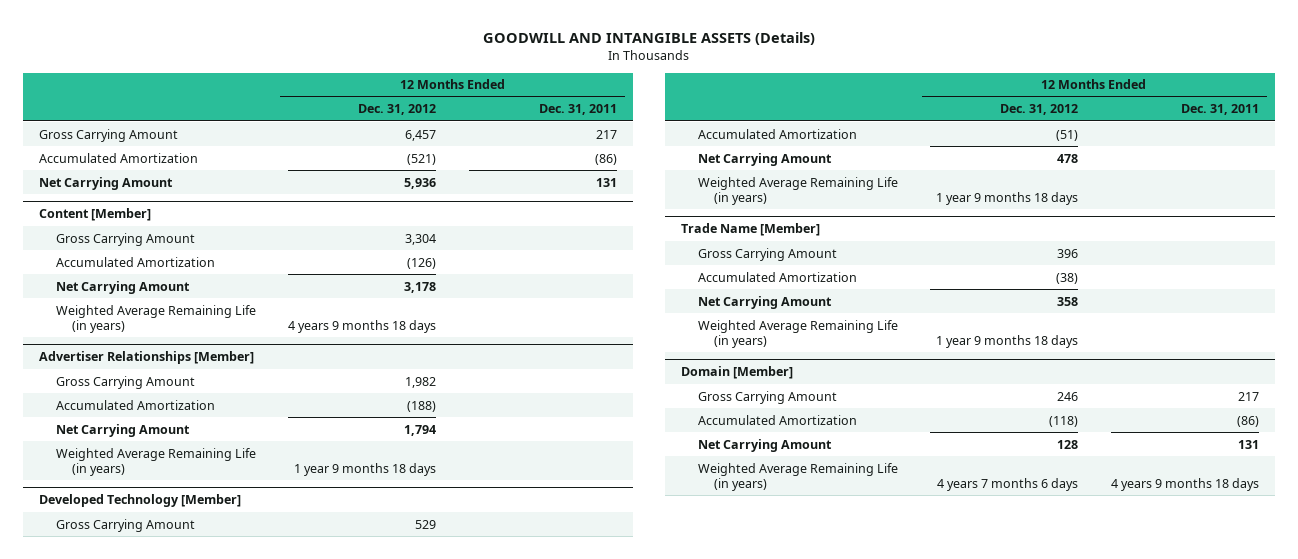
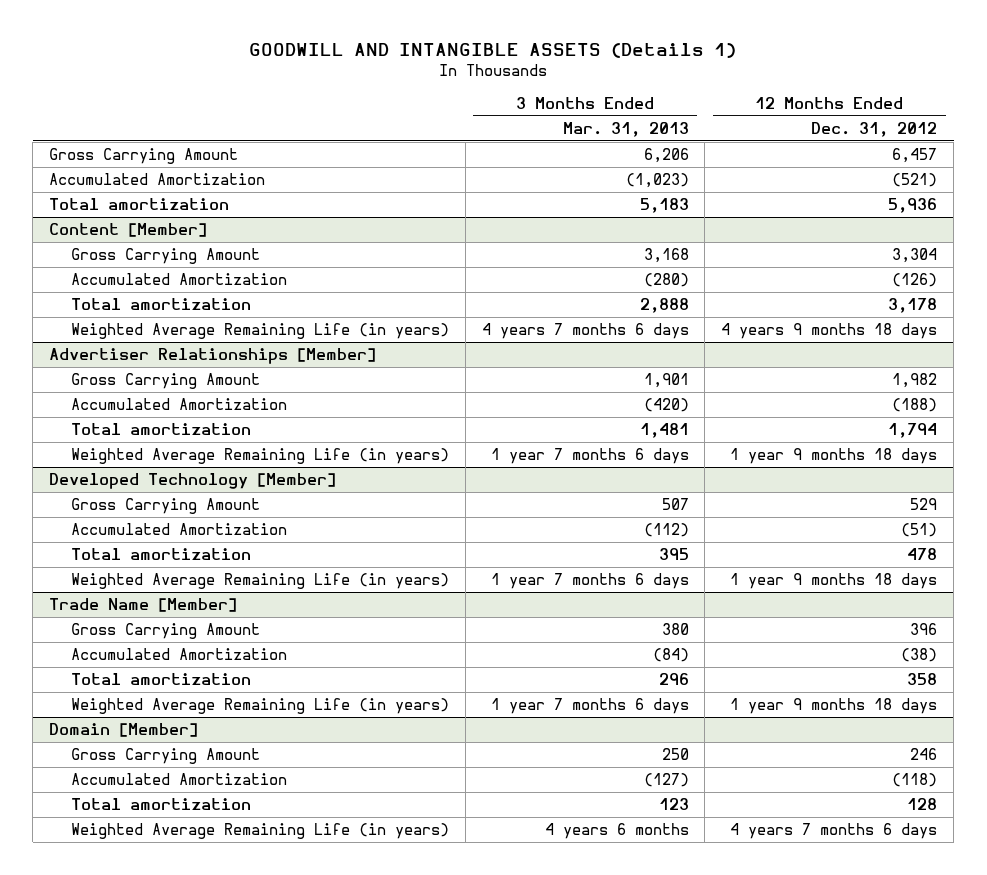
- GOODWILL AND INTANGIBLE ASSETS (Details)
+ GOODWILL AND INTANGIBLE ASSETS (Details 1)
- | 12 Months Ended Dec. 31, 2012 | 12 Months Ended Dec. 31, 2011
+ | 3 Months Ended Mar. 31, 2013 | 12 Months Ended Dec. 31, 2012
- Net Carrying Amount | 5,936 | 131
+ Total amortization | 5,183 | 5,936
@ Content [Member]
- Net Carrying Amount | 3,178 |
+ Total amortization | 2,888 | 3,178
@ Advertiser Relationships [Member]
- Net Carrying Amount | 1,794 |
+ Total amortization | 1,481 | 1,794
@ Developed Technology [Member]
- Net Carrying Amount | 478 |
+ Total amortization | 395 | 478
@ Trade Name [Member]
- Net Carrying Amount | 358 |
+ Total amortization | 296 | 358
@ Domain [Member]
- Net Carrying Amount | 128 | 131
+ Total amortization | 123 | 128

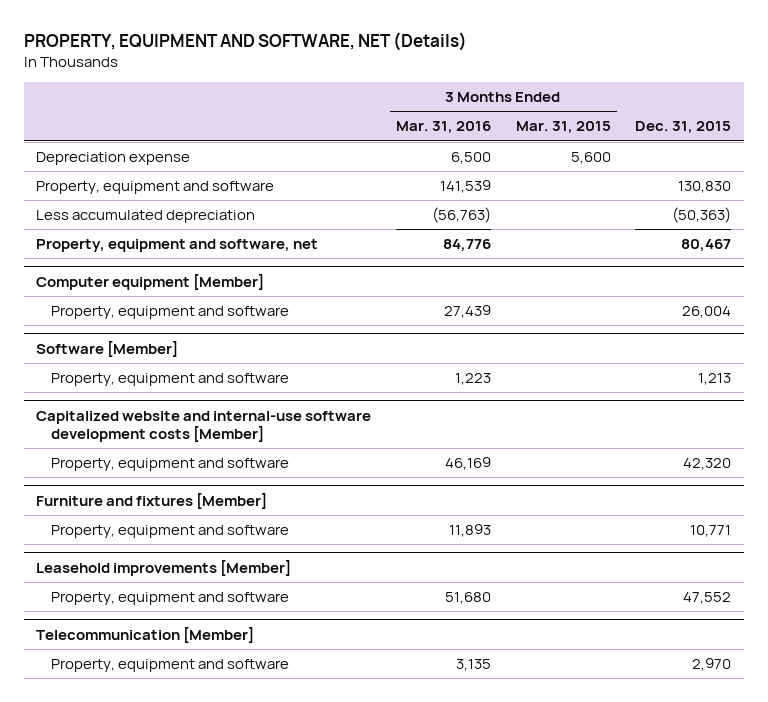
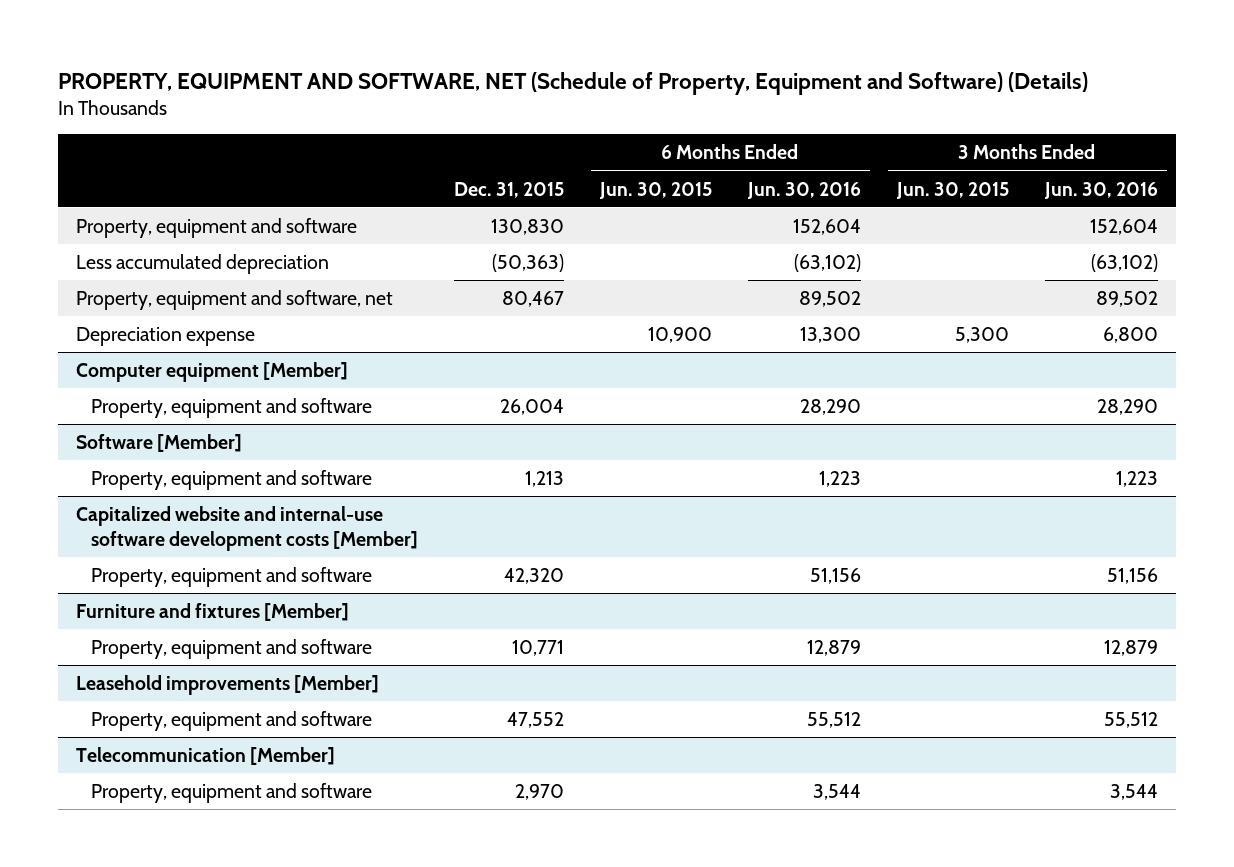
- PROPERTY, EQUIPMENT AND SOFTWARE, NET (Details)
+ PROPERTY, EQUIPMENT AND SOFTWARE, NET (Schedule of Property, Equipment and Software) (Details)
- | 3 Months Ended Mar. 31, 2016 | 3 Months Ended Mar. 31, 2015 | Dec. 31, 2015
+ | Dec. 31, 2015 | 6 Months Ended Jun. 30, 2015 | 6 Months Ended Jun. 30, 2016 | 3 Months Ended Jun. 30, 2015 | 3 Months Ended Jun. 30, 2016
moved down: Depreciation expense | | 10,900 | 13,300 | 5,300 | 6,800

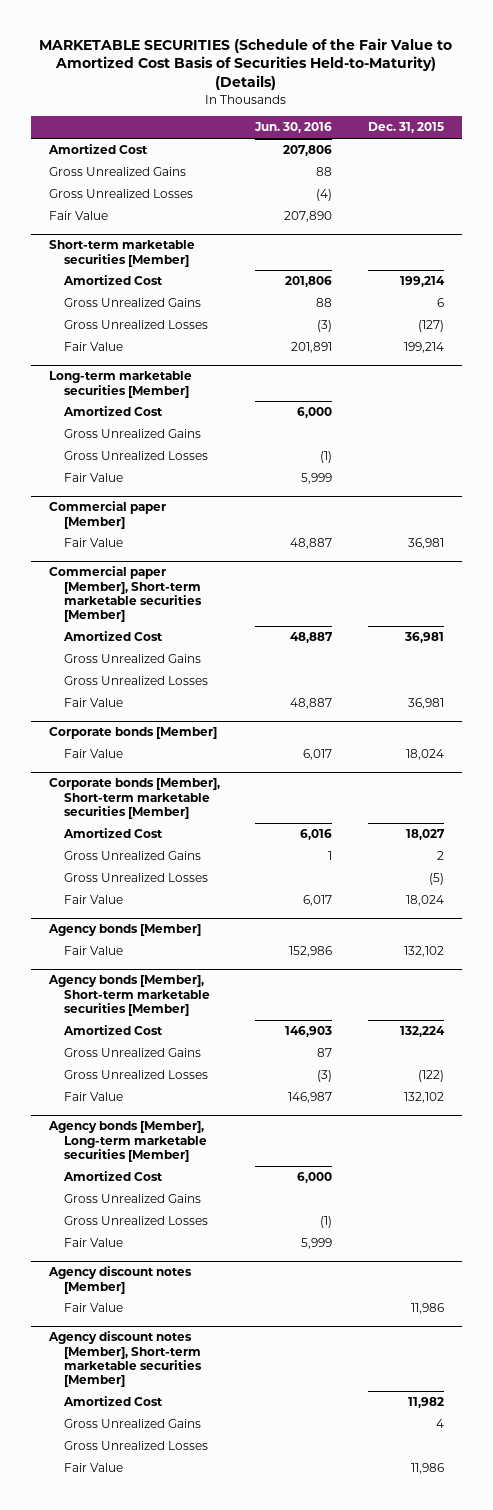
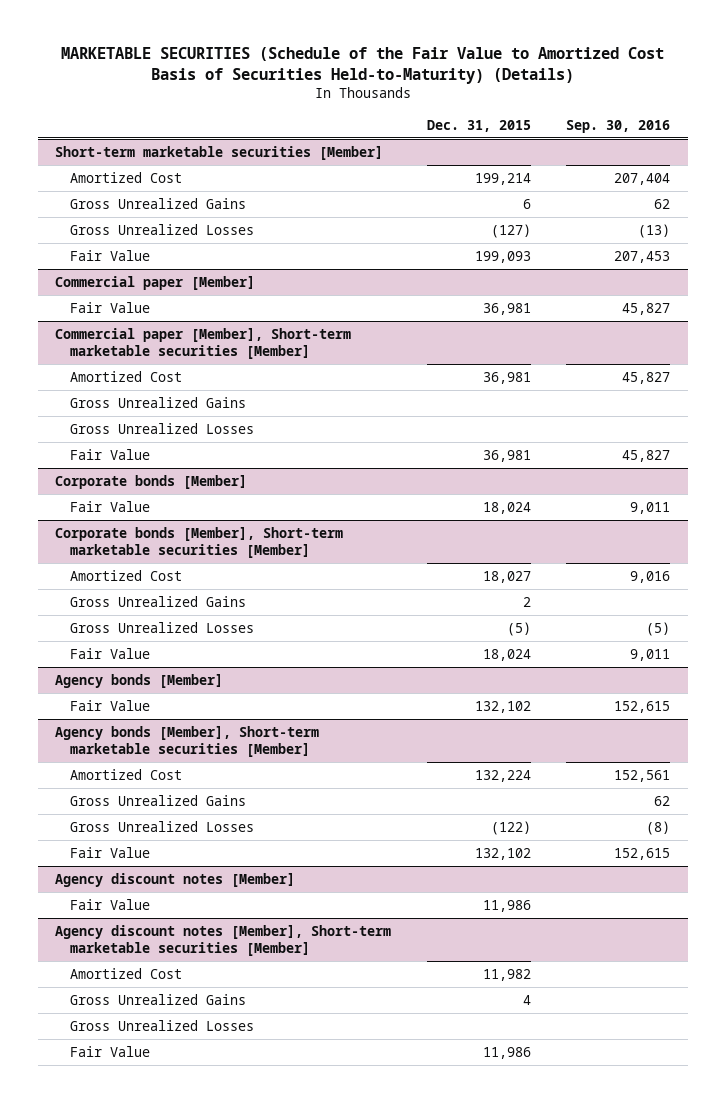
- | Jun. 30, 2016 | Dec. 31, 2015
+ | Dec. 31, 2015 | Sep. 30, 2016
- Amortized Cost | 207,806 |
- Gross Unrealized Gains | 88 |
- Gross Unrealized Losses | (4) |
- Fair Value | 207,890 |
@ Short-term marketable securities [Member]
- Fair Value | 201,891 | 199,214
- Long-term marketable securities [Member]
- Amortized Cost | 6,000 |
- Gross Unrealized Gains
- Gross Unrealized Losses | (1) |
- Fair Value | 5,999 |
@ Short-term marketable securities [Member]
+ Fair Value | 199,093 | 207,453
- Agency bonds [Member], Long-term marketable securities [Member]
- Amortized Cost | 6,000 |
- Gross Unrealized Gains
- Gross Unrealized Losses | (1) |
- Fair Value | 5,999 |

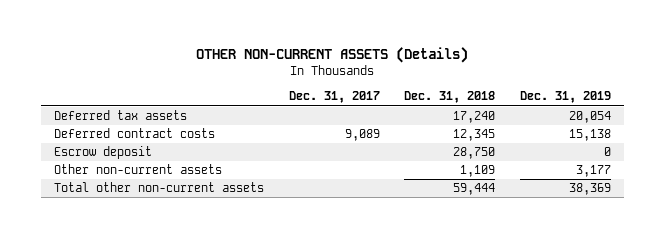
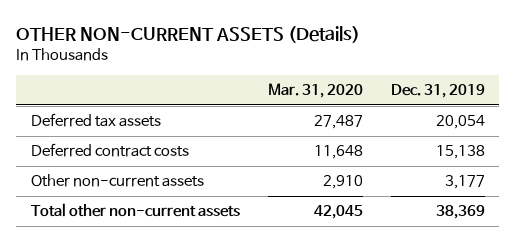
- | Dec. 31, 2017 | Dec. 31, 2018 | Dec. 31, 2019
+ | Mar. 31, 2020 | Dec. 31, 2019
- Escrow deposit | | 28,750 | 0

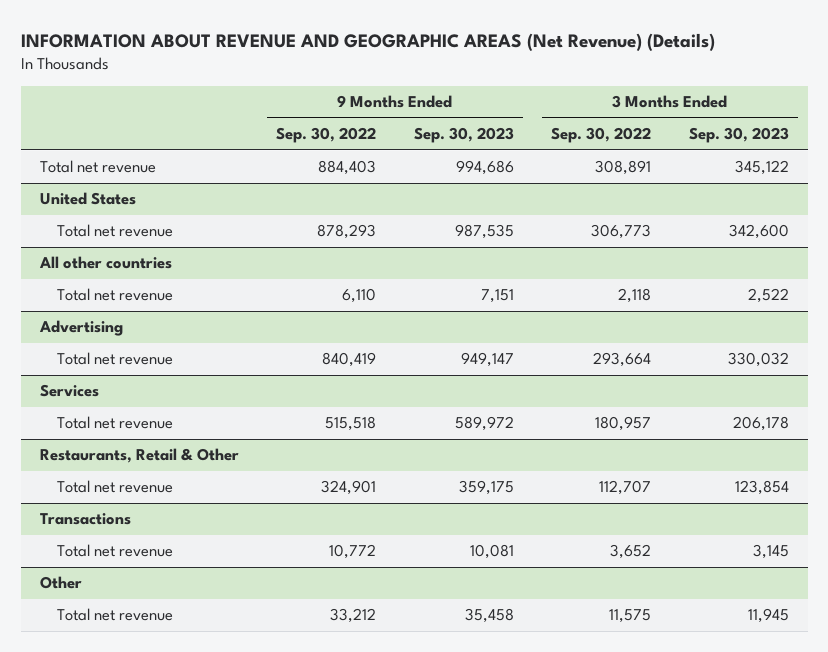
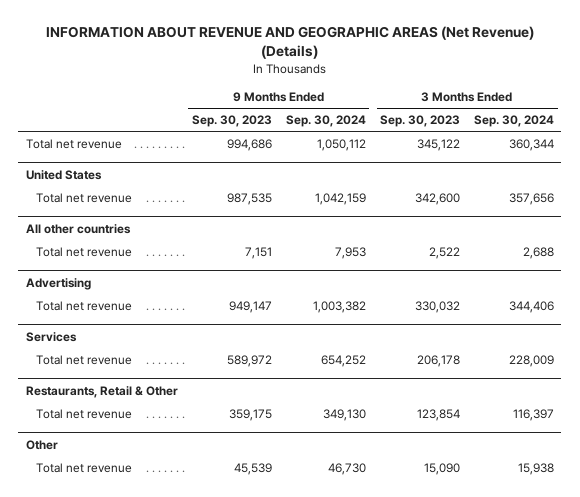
- | 9 Months Ended Sep. 30, 2022 | 9 Months Ended Sep. 30, 2023 | 3 Months Ended Sep. 30, 2022 | 3 Months Ended Sep. 30, 2023
+ | 9 Months Ended Sep. 30, 2023 | 9 Months Ended Sep. 30, 2024 | 3 Months Ended Sep. 30, 2023 | 3 Months Ended Sep. 30, 2024
- Transactions
- Total net revenue | 10,772 | 10,081 | 3,652 | 3,145
@ Other
- Total net revenue | 33,212 | 35,458 | 11,575 | 11,945
+ Total net revenue | 45,539 | 46,730 | 15,090 | 15,938

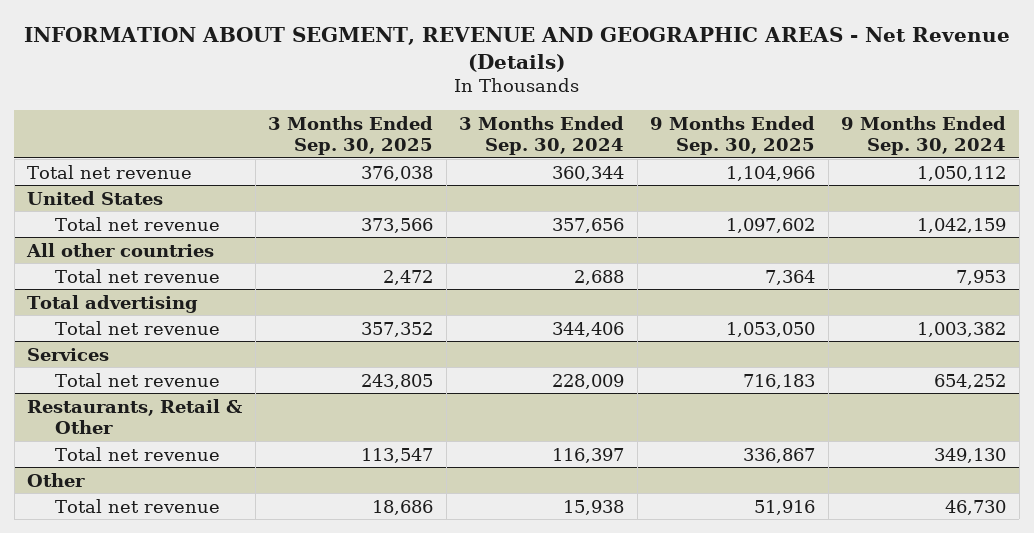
- INFORMATION ABOUT REVENUE AND GEOGRAPHIC AREAS (Net Revenue) (Details)
+ INFORMATION ABOUT SEGMENT, REVENUE AND GEOGRAPHIC AREAS - Net Revenue (Details)
- | 9 Months Ended Sep. 30, 2023 | 9 Months Ended Sep. 30, 2024 | 3 Months Ended Sep. 30, 2023 | 3 Months Ended Sep. 30, 2024
+ | 3 Months Ended Sep. 30, 2025 | 3 Months Ended Sep. 30, 2024 | 9 Months Ended Sep. 30, 2025 | 9 Months Ended Sep. 30, 2024
- Advertising
+ Total advertising

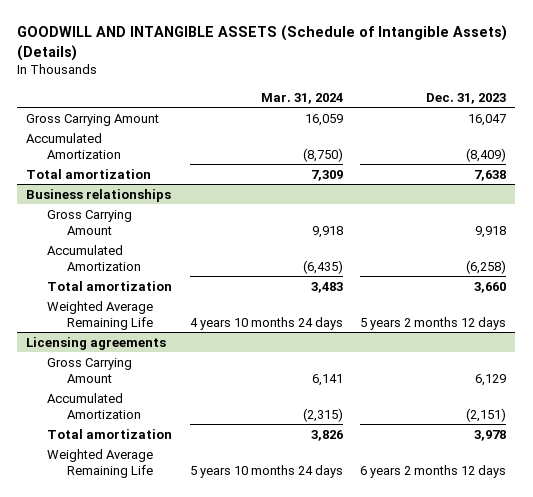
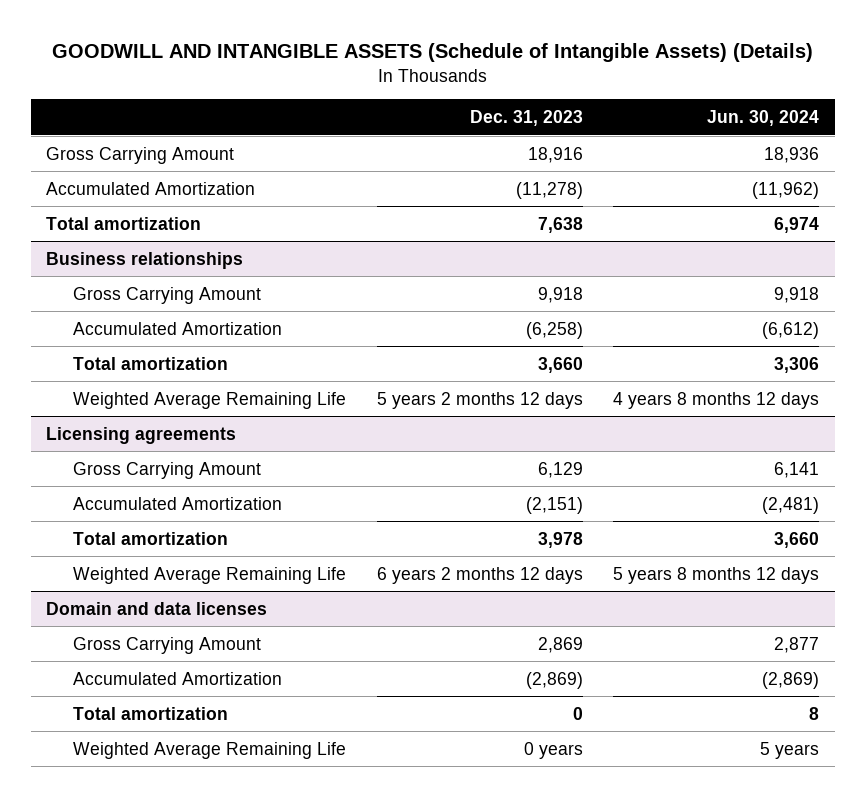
- | Mar. 31, 2024 | Dec. 31, 2023
+ | Dec. 31, 2023 | Jun. 30, 2024
- Gross Carrying Amount | 16,059 | 16,047
- Accumulated Amortization | (8,750) | (8,409)
+ Gross Carrying Amount | 18,916 | 18,936
+ Accumulated Amortization | (11,278) | (11,962)
+ Domain and data licenses
+ Gross Carrying Amount | 2,869 | 2,877
+ Accumulated Amortization | (2,869) | (2,869)
+ Total amortization | 0 | 8
+ Weighted Average Remaining Life | 0 years | 5 years

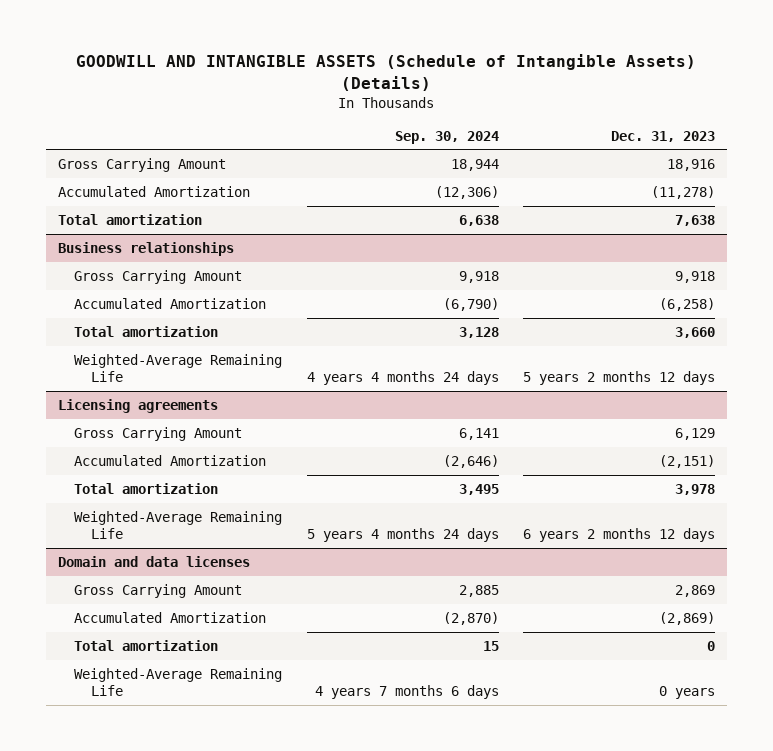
- | Dec. 31, 2023 | Jun. 30, 2024
+ | Sep. 30, 2024 | Dec. 31, 2023
@ Business relationships
- Weighted Average Remaining Life | 5 years 2 months 12 days | 4 years 8 months 12 days
+ Weighted-Average Remaining Life | 4 years 4 months 24 days | 5 years 2 months 12 days
@ Licensing agreements
- Weighted Average Remaining Life | 6 years 2 months 12 days | 5 years 8 months 12 days
+ Weighted-Average Remaining Life | 5 years 4 months 24 days | 6 years 2 months 12 days
@ Domain and data licenses
- Weighted Average Remaining Life | 0 years | 5 years
+ Weighted-Average Remaining Life | 4 years 7 months 6 days | 0 years

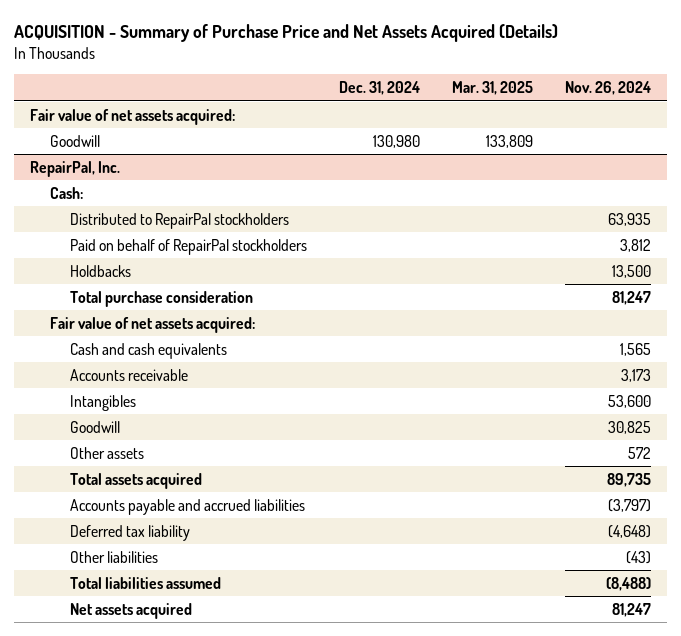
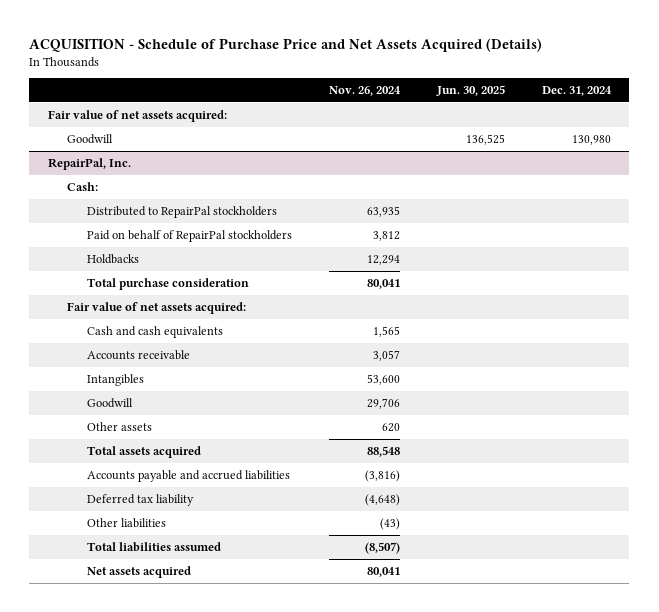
- ACQUISITION - Summary of Purchase Price and Net Assets Acquired (Details)
+ ACQUISITION - Schedule of Purchase Price and Net Assets Acquired (Details)
- | Dec. 31, 2024 | Mar. 31, 2025 | Nov. 26, 2024
+ | Nov. 26, 2024 | Jun. 30, 2025 | Dec. 31, 2024
@ RepairPal, Inc.
- Holdbacks | | | 13,500
- Total purchase consideration | | | 81,247
+ Holdbacks | 12,294 | |
+ Total purchase consideration | 80,041 | |
- Accounts receivable | | | 3,173
+ Accounts receivable | 3,057 | |
- Goodwill | | | 30,825
- Other assets | | | 572
- Total assets acquired | | | 89,735
- Accounts payable and accrued liabilities | | | (3,797)
+ Goodwill | 29,706 | |
+ Other assets | 620 | |
+ Total assets acquired | 88,548 | |
+ Accounts payable and accrued liabilities | (3,816) | |
- Total liabilities assumed | | | (8,488)
- Net assets acquired | | | 81,247
+ Total liabilities assumed | (8,507) | |
+ Net assets acquired | 80,041 | |

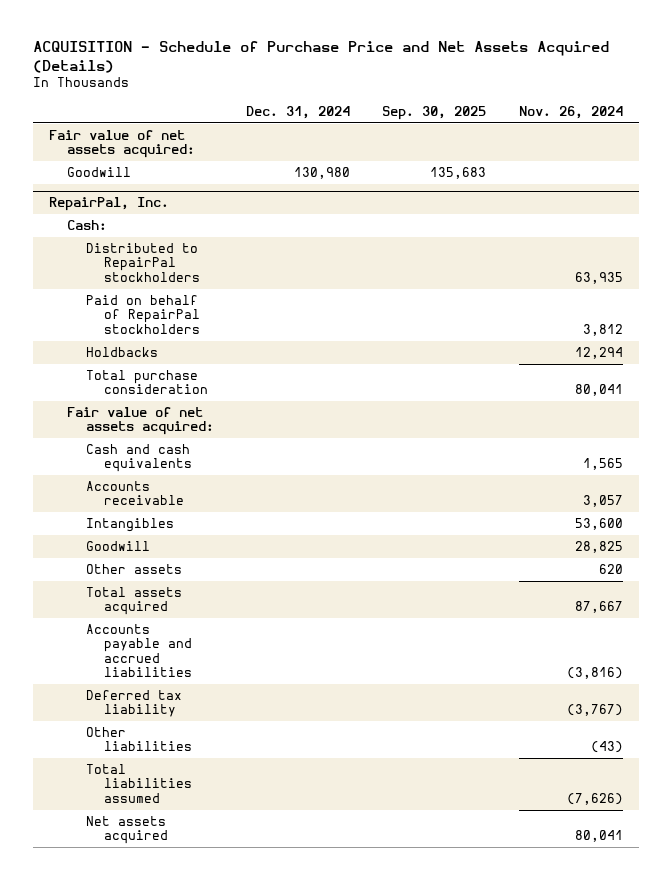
- | Nov. 26, 2024 | Jun. 30, 2025 | Dec. 31, 2024
+ | Dec. 31, 2024 | Sep. 30, 2025 | Nov. 26, 2024
@ RepairPal, Inc.
- Goodwill | 29,706 | |
+ Goodwill | | | 28,825
- Total assets acquired | 88,548 | |
+ Total assets acquired | | | 87,667
- Deferred tax liability | (4,648) | |
+ Deferred tax liability | | | (3,767)
- Total liabilities assumed | (8,507) | |
+ Total liabilities assumed | | | (7,626)

